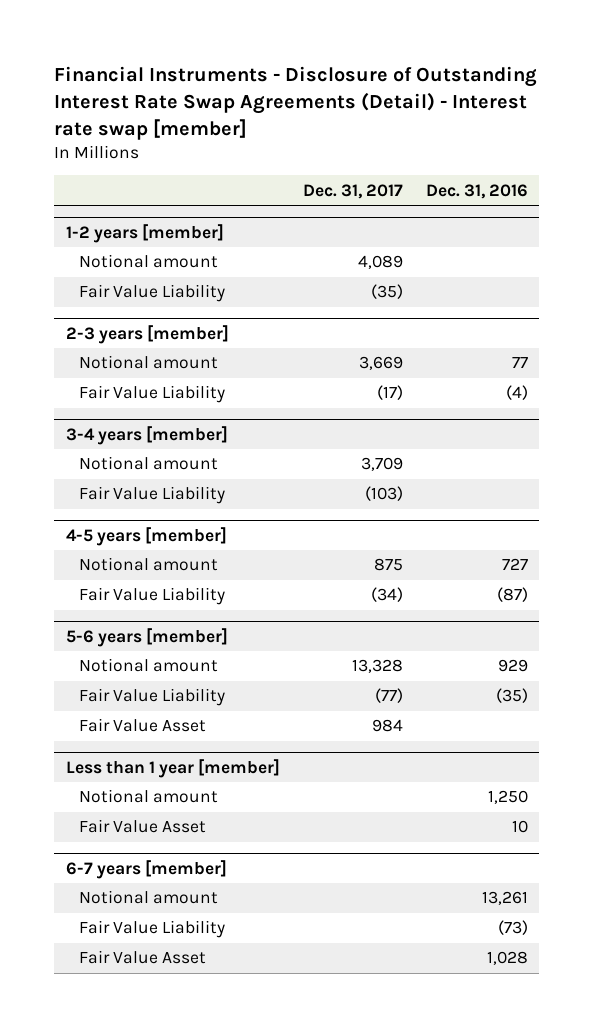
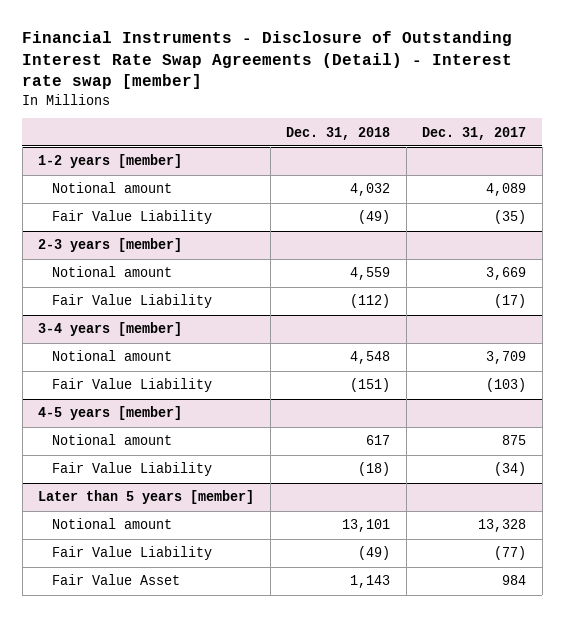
- | Dec. 31, 2017 | Dec. 31, 2016
+ | Dec. 31, 2018 | Dec. 31, 2017
- 5-6 years [member]
+ Later than 5 years [member]
- Less than 1 year [member]
- Notional amount | | 1,250
- Fair Value Asset | | 10
- 6-7 years [member]
- Notional amount | | 13,261
- Fair Value Liability | | (73)
- Fair Value Asset | | 1,028

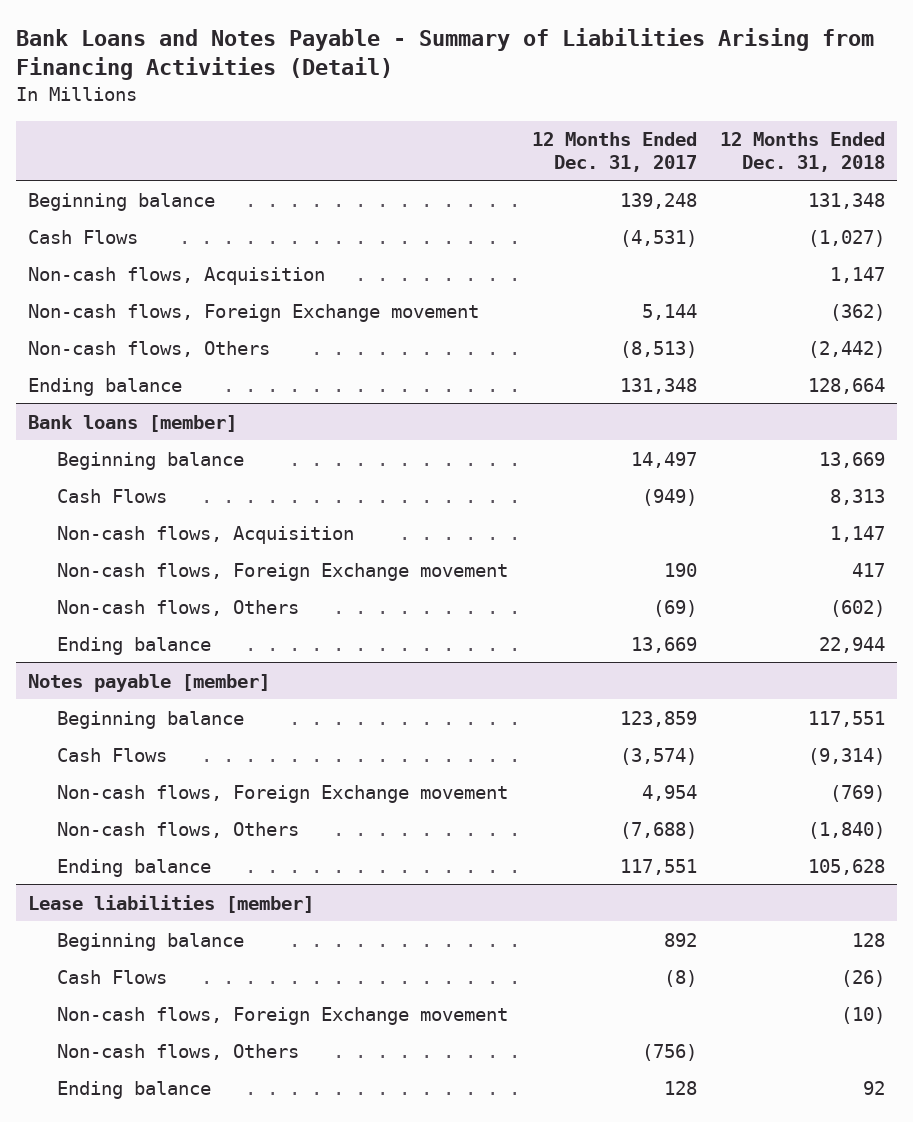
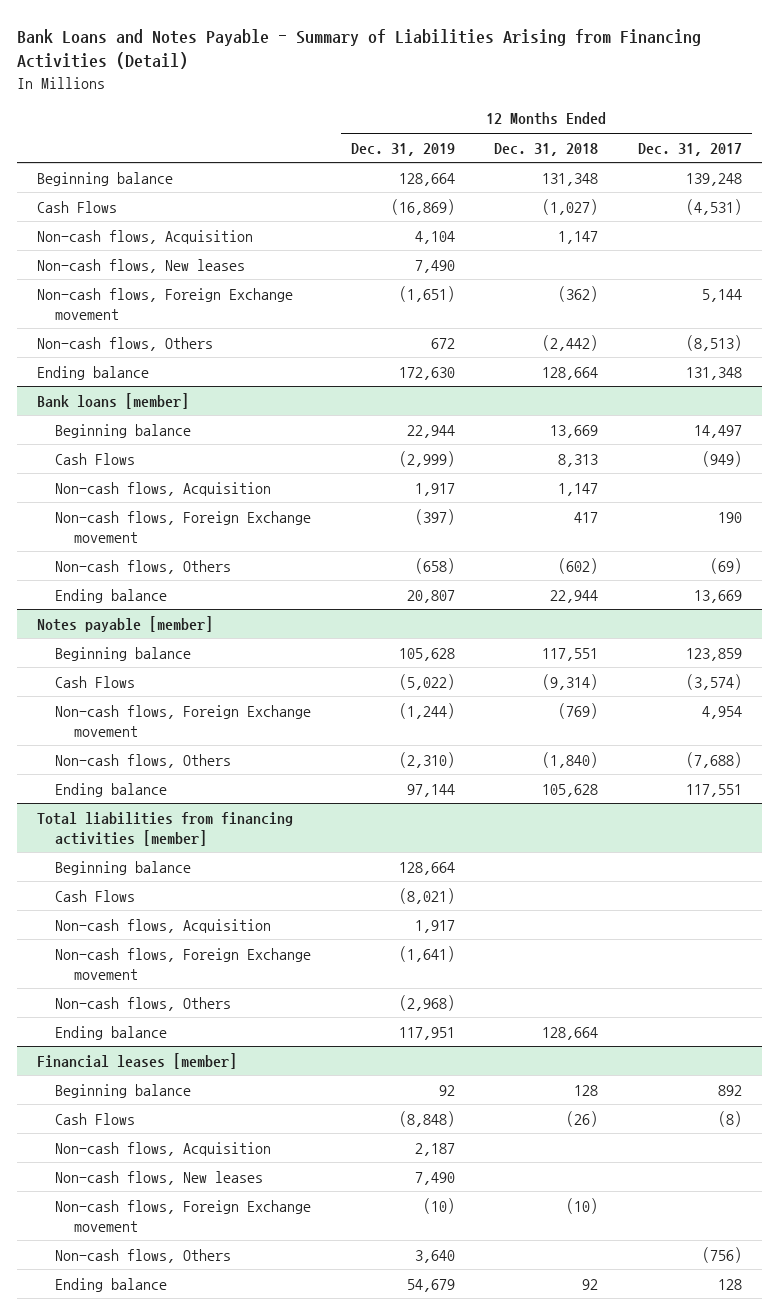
- | 12 Months Ended Dec. 31, 2017 | 12 Months Ended Dec. 31, 2018
+ | 12 Months Ended Dec. 31, 2019 | 12 Months Ended Dec. 31, 2018 | 12 Months Ended Dec. 31, 2017
+ Non-cash flows, New leases | 7,490 | |
- Lease liabilities [member]
+ Total liabilities from financing activities [member]
+ Beginning balance | 128,664 | |
+ Cash Flows | (8,021) | |
+ Non-cash flows, Acquisition | 1,917 | |
+ Non-cash flows, Foreign Exchange movement | (1,641) | |
+ Non-cash flows, Others | (2,968) | |
+ Ending balance | 117,951 | 128,664 |
+ Financial leases [member]
+ Non-cash flows, Acquisition | 2,187 | |
+ Non-cash flows, New leases | 7,490 | |

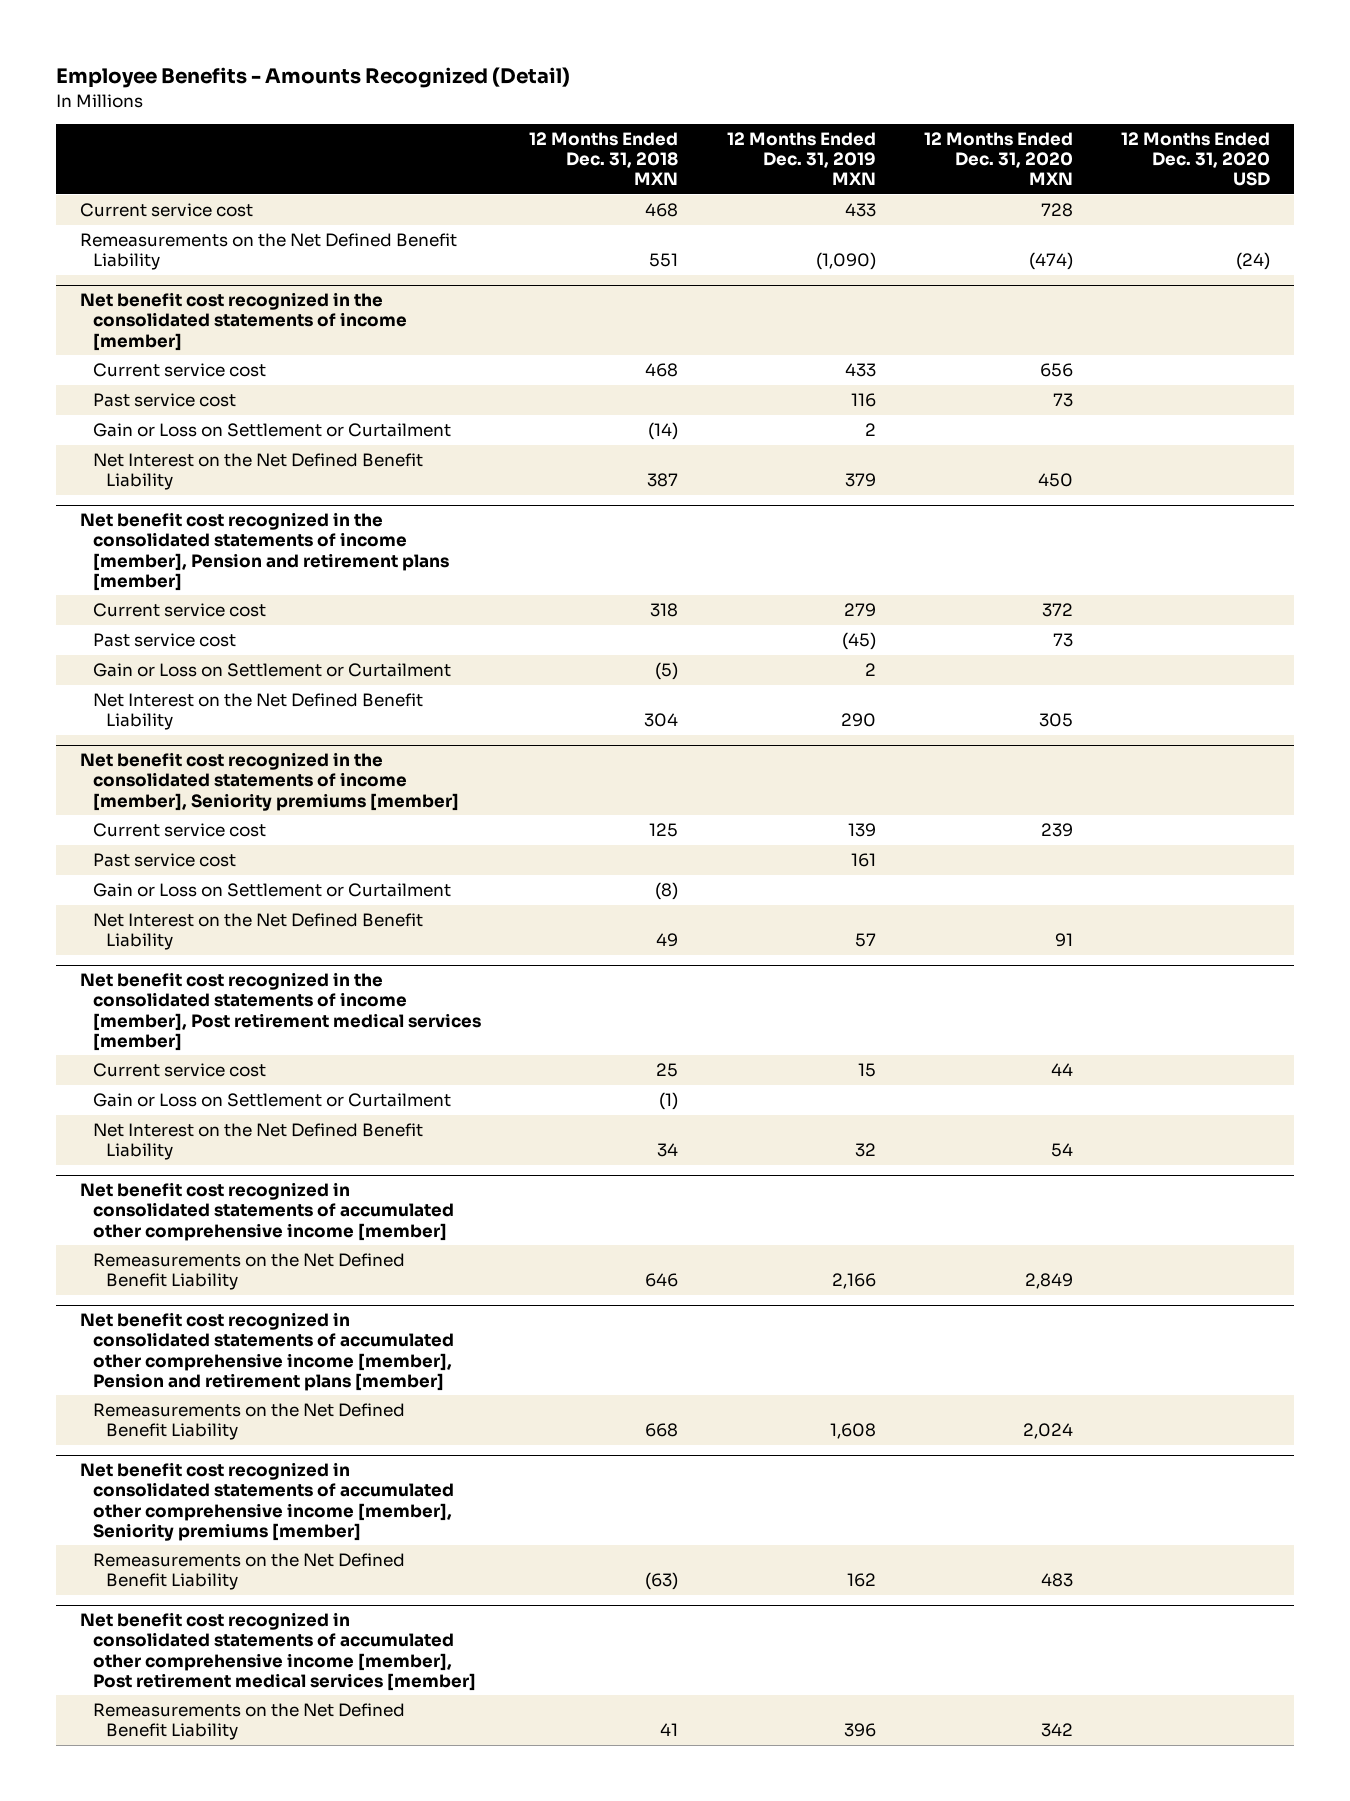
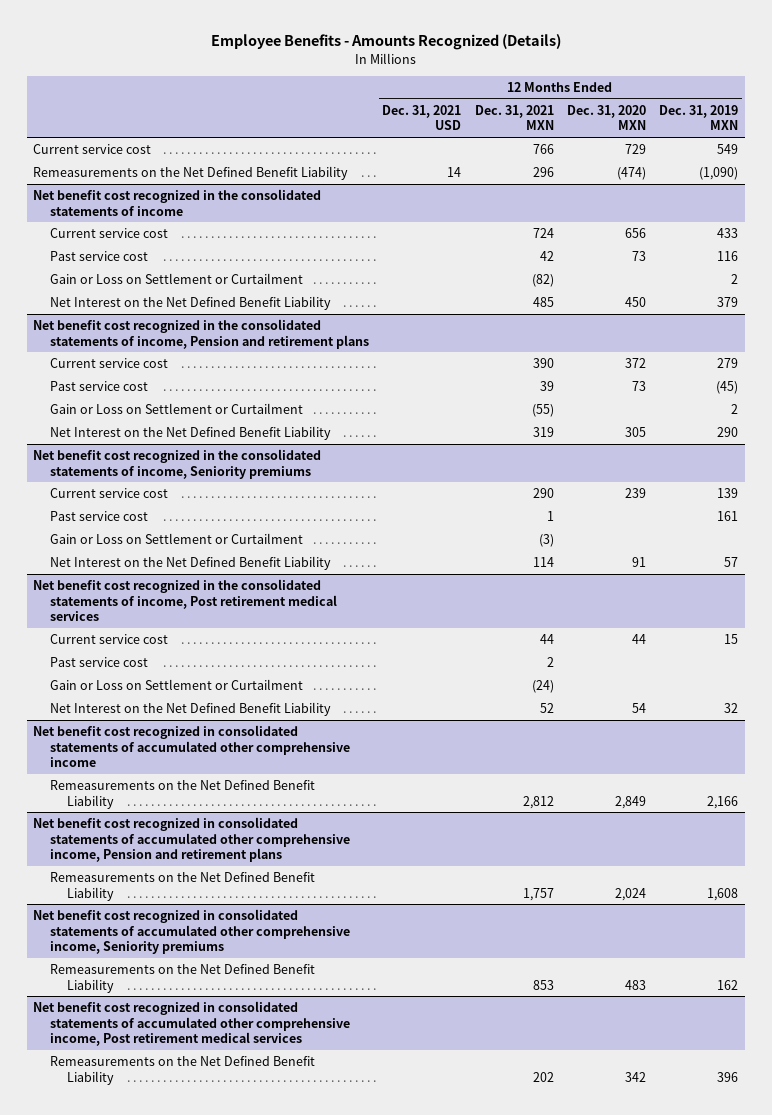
- Employee Benefits - Amounts Recognized (Detail)
+ Employee Benefits - Amounts Recognized (Details)
- | 12 Months Ended Dec. 31, 2018 MXN | 12 Months Ended Dec. 31, 2019 MXN | 12 Months Ended Dec. 31, 2020 MXN | 12 Months Ended Dec. 31, 2020 USD
+ | 12 Months Ended Dec. 31, 2021 USD | 12 Months Ended Dec. 31, 2021 MXN | 12 Months Ended Dec. 31, 2020 MXN | 12 Months Ended Dec. 31, 2019 MXN
- Current service cost | 468 | 433 | 728 |
+ Current service cost | | 766 | 729 | 549
- Net benefit cost recognized in the consolidated statements of income [member]
+ Net benefit cost recognized in the consolidated statements of income
- Net benefit cost recognized in the consolidated statements of income [member], Pension and retirement plans [member]
+ Net benefit cost recognized in the consolidated statements of income, Pension and retirement plans
- Net benefit cost recognized in the consolidated statements of income [member], Seniority premiums [member]
+ Net benefit cost recognized in the consolidated statements of income, Seniority premiums
- Net benefit cost recognized in the consolidated statements of income [member], Post retirement medical services [member]
+ Net benefit cost recognized in the consolidated statements of income, Post retirement medical services
+ Past service cost | | 2 | |
- Net benefit cost recognized in consolidated statements of accumulated other comprehensive income [member]
+ Net benefit cost recognized in consolidated statements of accumulated other comprehensive income
- Net benefit cost recognized in consolidated statements of accumulated other comprehensive income [member], Pension and retirement plans [member]
+ Net benefit cost recognized in consolidated statements of accumulated other comprehensive income, Pension and retirement plans
- Net benefit cost recognized in consolidated statements of accumulated other comprehensive income [member], Seniority premiums [member]
+ Net benefit cost recognized in consolidated statements of accumulated other comprehensive income, Seniority premiums
- Net benefit cost recognized in consolidated statements of accumulated other comprehensive income [member], Post retirement medical services [member]
+ Net benefit cost recognized in consolidated statements of accumulated other comprehensive income, Post retirement medical services

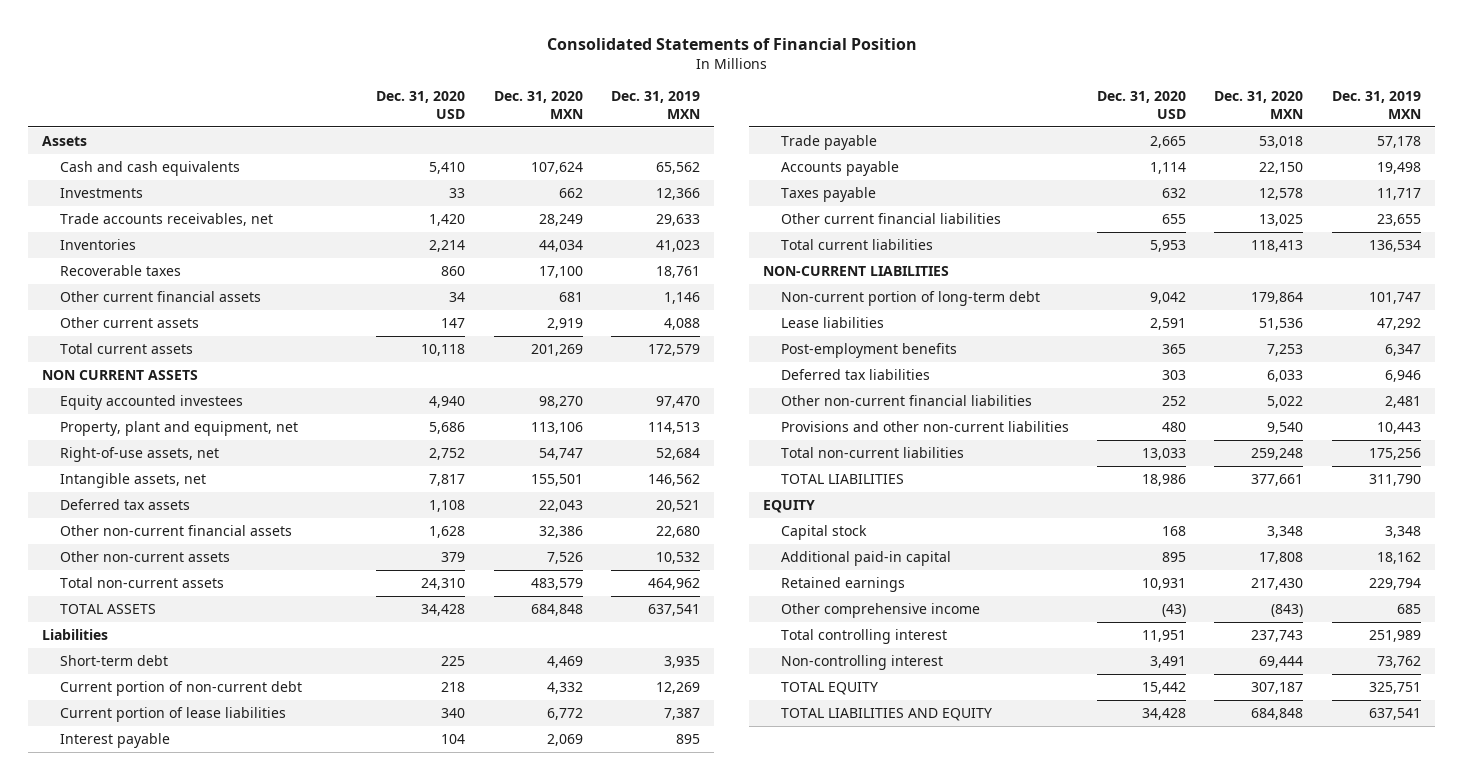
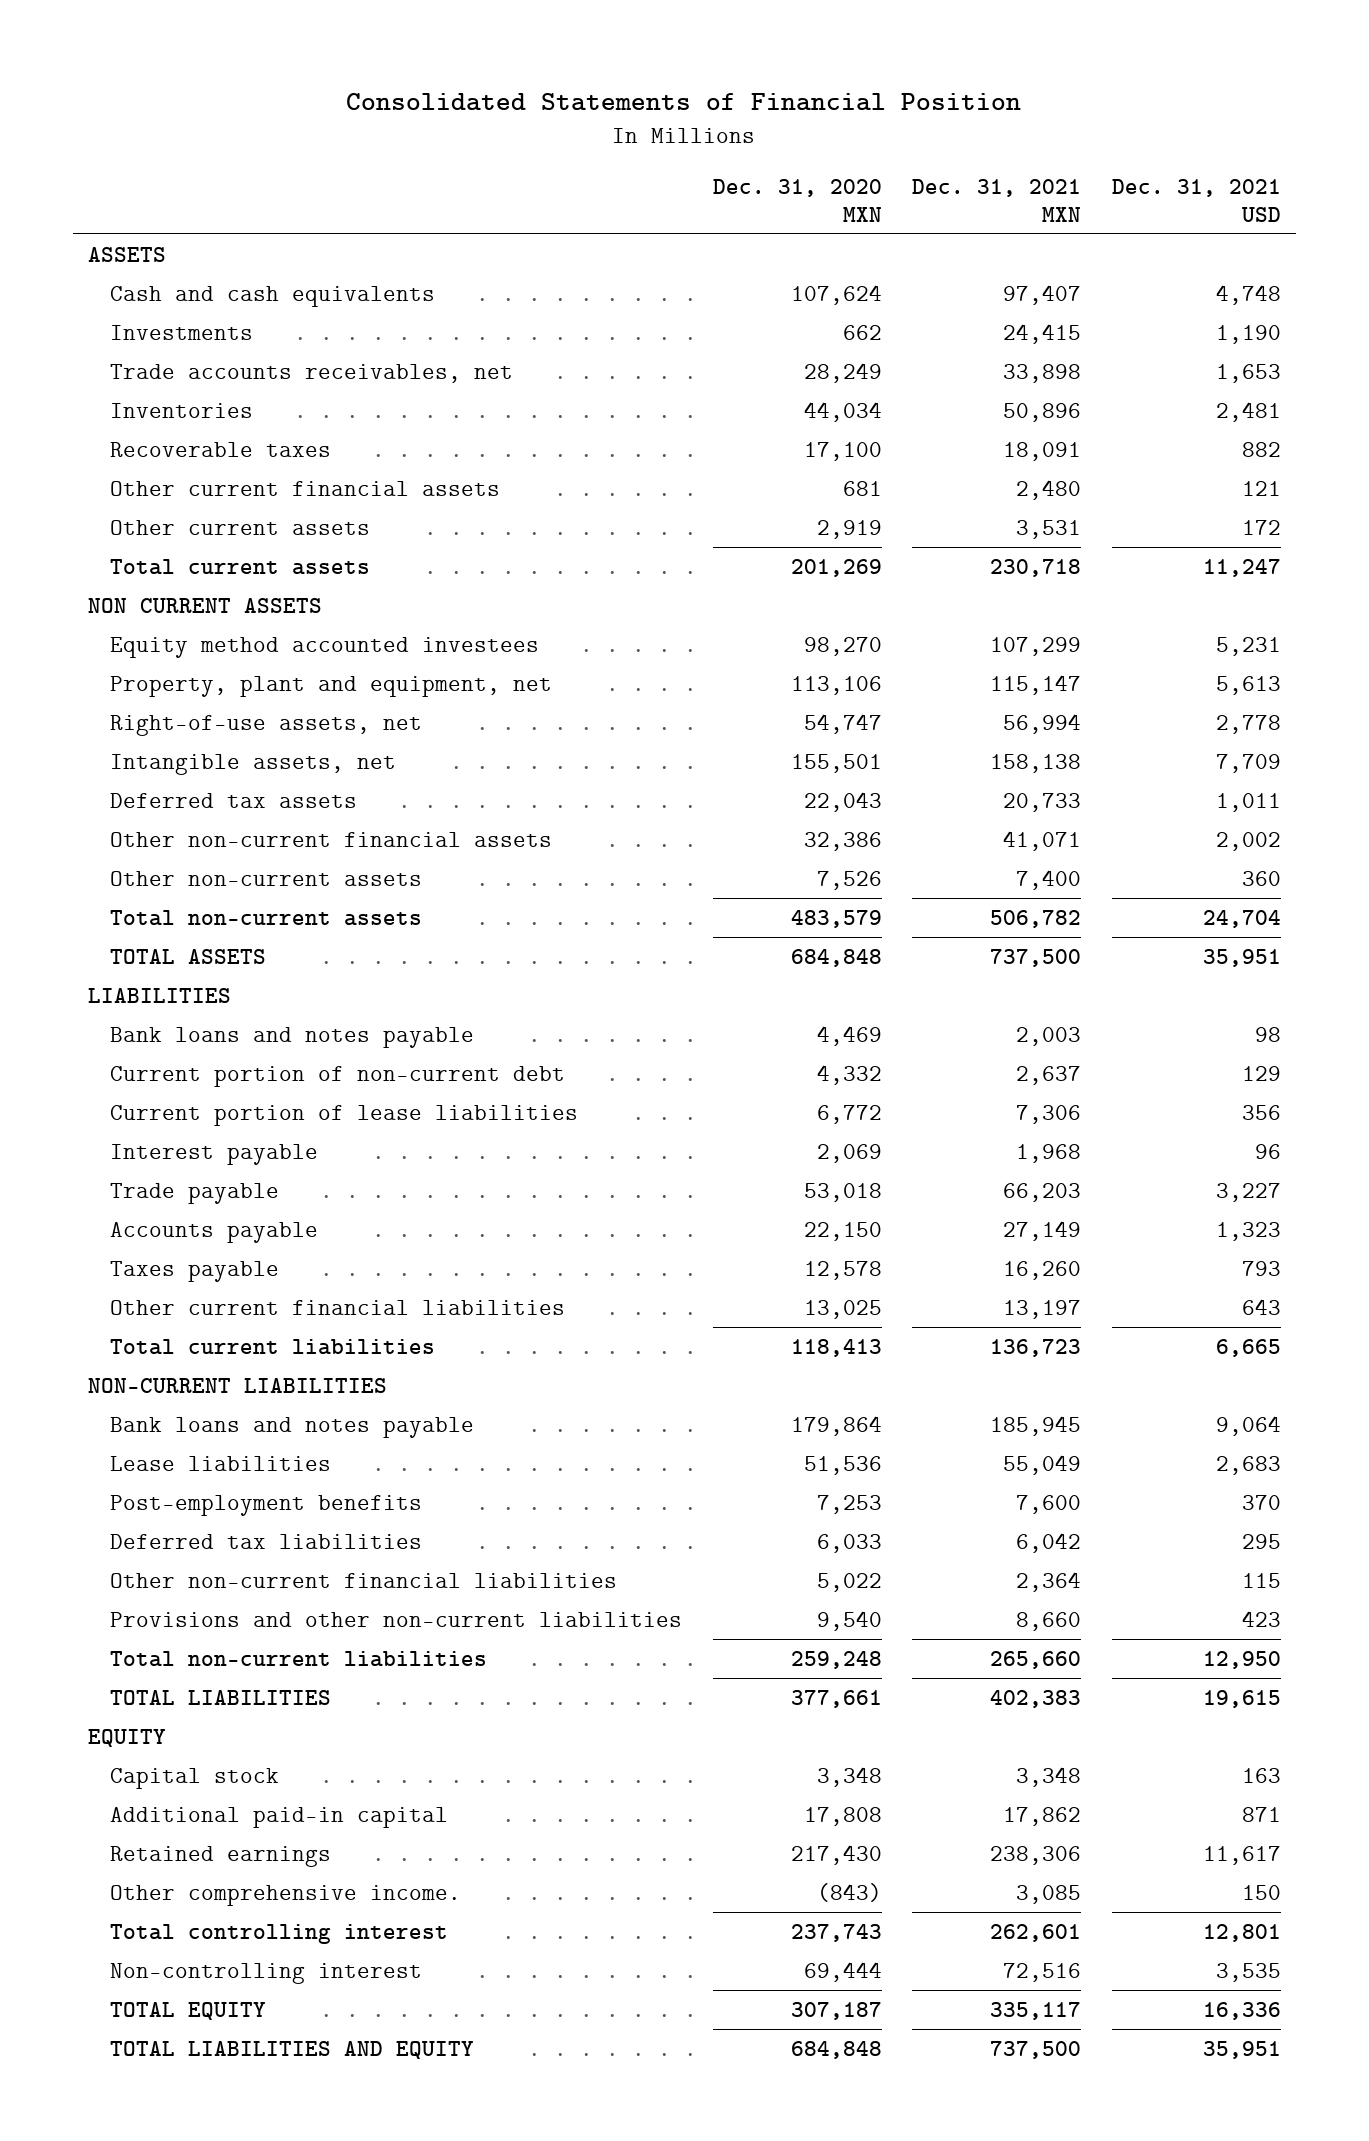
- | Dec. 31, 2020 USD | Dec. 31, 2020 MXN | Dec. 31, 2019 MXN
+ | Dec. 31, 2020 MXN | Dec. 31, 2021 MXN | Dec. 31, 2021 USD
- Assets
+ ASSETS
- Equity accounted investees | 4,940 | 98,270 | 97,470
+ Equity method accounted investees | 98,270 | 107,299 | 5,231
- Liabilities
- Short-term debt | 225 | 4,469 | 3,935
+ LIABILITIES
+ Bank loans and notes payable | 4,469 | 2,003 | 98
- Non-current portion of long-term debt | 9,042 | 179,864 | 101,747
+ Bank loans and notes payable | 179,864 | 185,945 | 9,064
- Other comprehensive income | (43) | (843) | 685
+ Other comprehensive income. | (843) | 3,085 | 150

